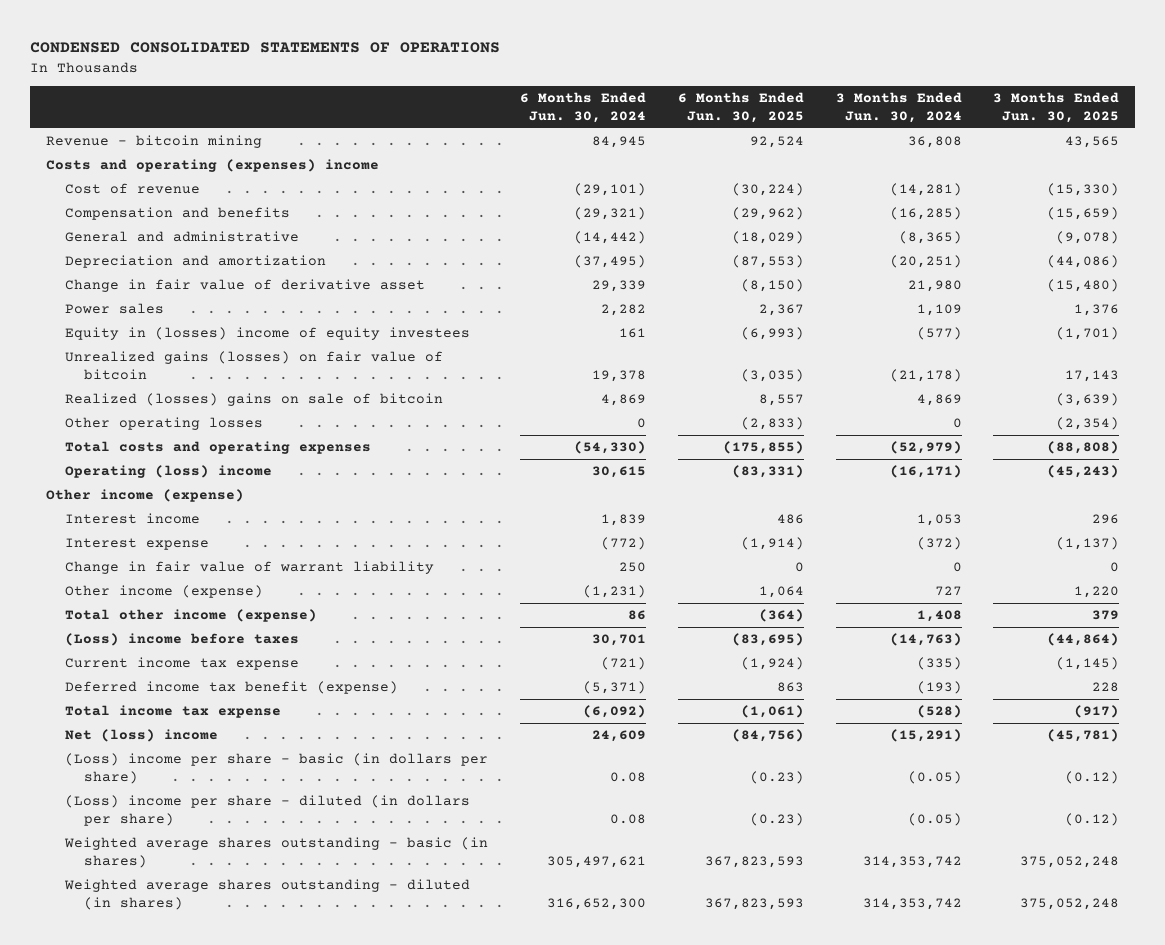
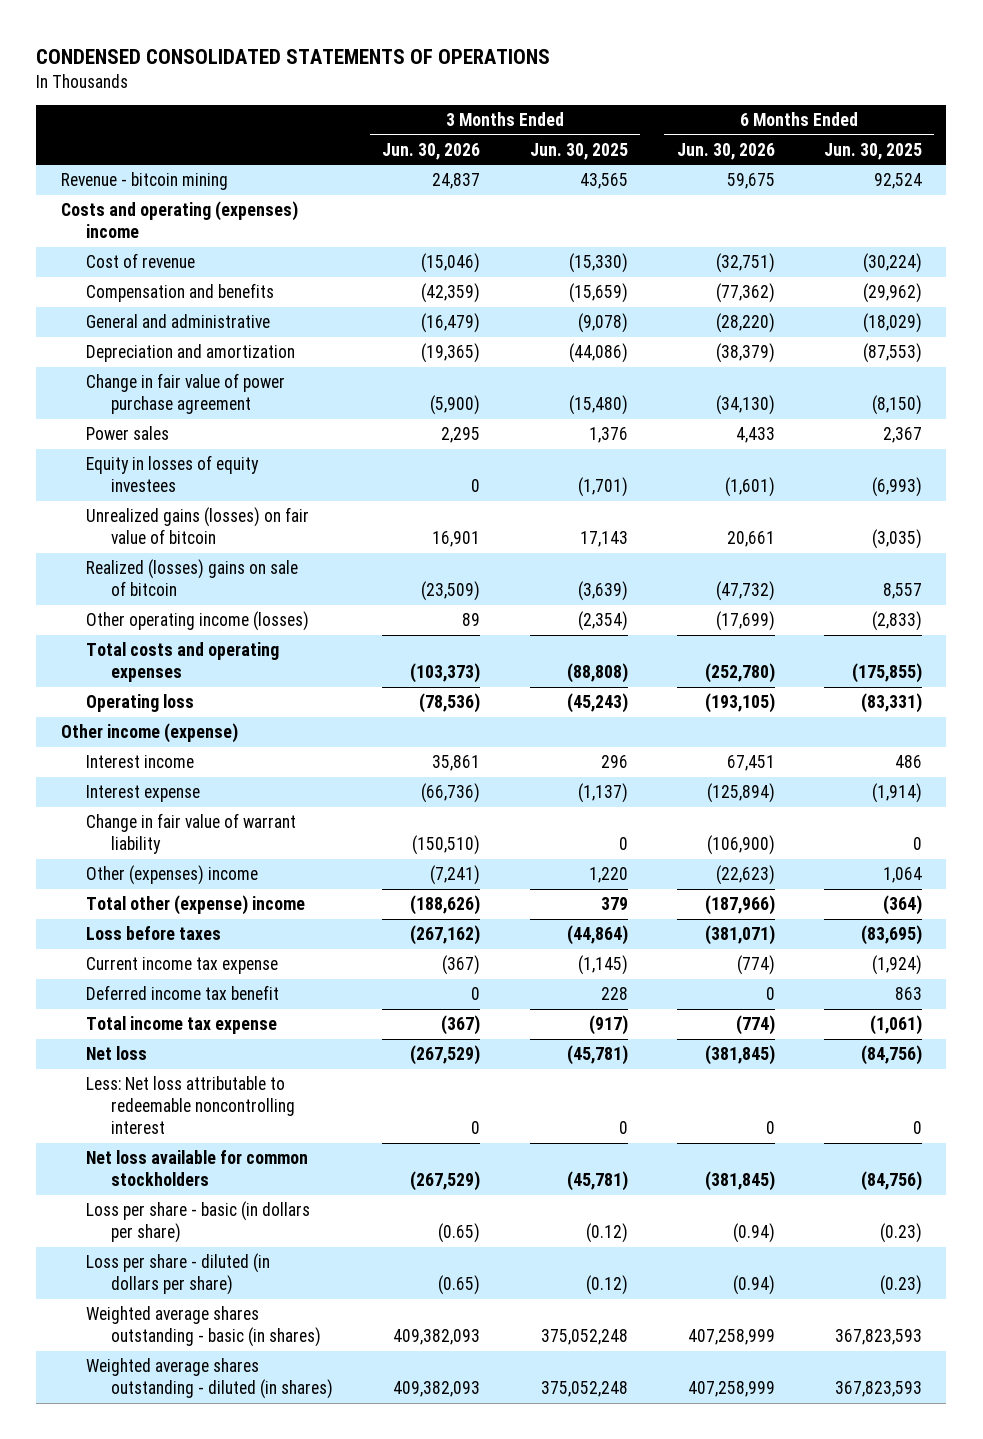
- | 6 Months Ended Jun. 30, 2024 | 6 Months Ended Jun. 30, 2025 | 3 Months Ended Jun. 30, 2024 | 3 Months Ended Jun. 30, 2025
+ | 3 Months Ended Jun. 30, 2026 | 3 Months Ended Jun. 30, 2025 | 6 Months Ended Jun. 30, 2026 | 6 Months Ended Jun. 30, 2025
- Change in fair value of derivative asset | 29,339 | (8,150) | 21,980 | (15,480)
+ Change in fair value of power purchase agreement | (5,900) | (15,480) | (34,130) | (8,150)
- Equity in (losses) income of equity investees | 161 | (6,993) | (577) | (1,701)
+ Equity in losses of equity investees | 0 | (1,701) | (1,601) | (6,993)
- Other operating losses | 0 | (2,833) | 0 | (2,354)
+ Other operating income (losses) | 89 | (2,354) | (17,699) | (2,833)
- Operating (loss) income | 30,615 | (83,331) | (16,171) | (45,243)
+ Operating loss | (78,536) | (45,243) | (193,105) | (83,331)
- Other income (expense) | (1,231) | 1,064 | 727 | 1,220
- Total other income (expense) | 86 | (364) | 1,408 | 379
- (Loss) income before taxes | 30,701 | (83,695) | (14,763) | (44,864)
+ Other (expenses) income | (7,241) | 1,220 | (22,623) | 1,064
+ Total other (expense) income | (188,626) | 379 | (187,966) | (364)
+ Loss before taxes | (267,162) | (44,864) | (381,071) | (83,695)
- Deferred income tax benefit (expense) | (5,371) | 863 | (193) | 228
+ Deferred income tax benefit | 0 | 228 | 0 | 863
- Net (loss) income | 24,609 | (84,756) | (15,291) | (45,781)
- (Loss) income per share - basic (in dollars per share) | 0.08 | (0.23) | (0.05) | (0.12)
- (Loss) income per share - diluted (in dollars per share) | 0.08 | (0.23) | (0.05) | (0.12)
+ Net loss | (267,529) | (45,781) | (381,845) | (84,756)
+ Less: Net loss attributable to redeemable noncontrolling interest | 0 | 0 | 0 | 0
+ Net loss available for common stockholders | (267,529) | (45,781) | (381,845) | (84,756)
+ Loss per share - basic (in dollars per share) | (0.65) | (0.12) | (0.94) | (0.23)
+ Loss per share - diluted (in dollars per share) | (0.65) | (0.12) | (0.94) | (0.23)

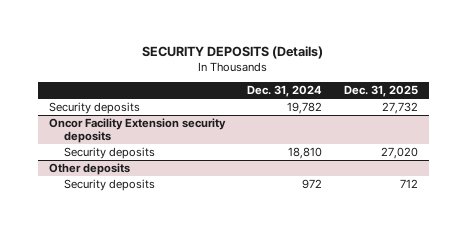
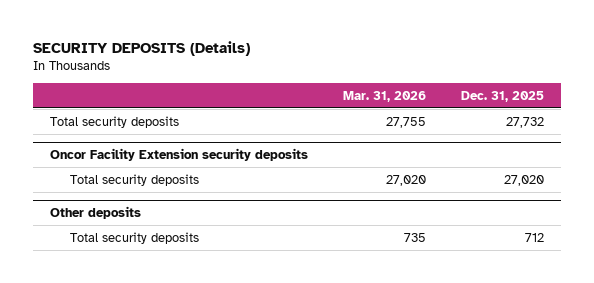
- | Dec. 31, 2024 | Dec. 31, 2025
+ | Mar. 31, 2026 | Dec. 31, 2025
- Security deposits | 19,782 | 27,732
+ Total security deposits | 27,755 | 27,732
@ Oncor Facility Extension security deposits
- Security deposits | 18,810 | 27,020
+ Total security deposits | 27,020 | 27,020
@ Other deposits
- Security deposits | 972 | 712
+ Total security deposits | 735 | 712

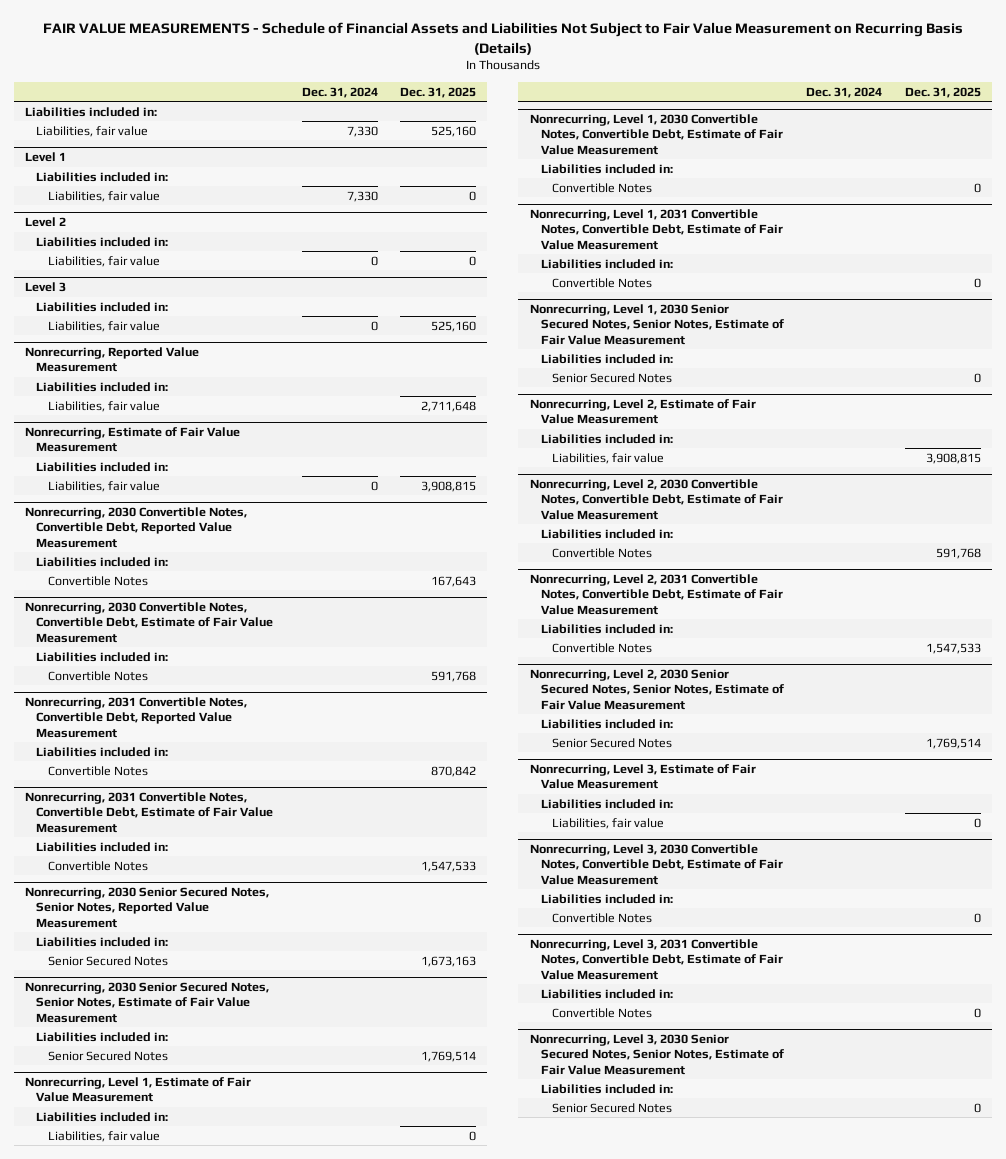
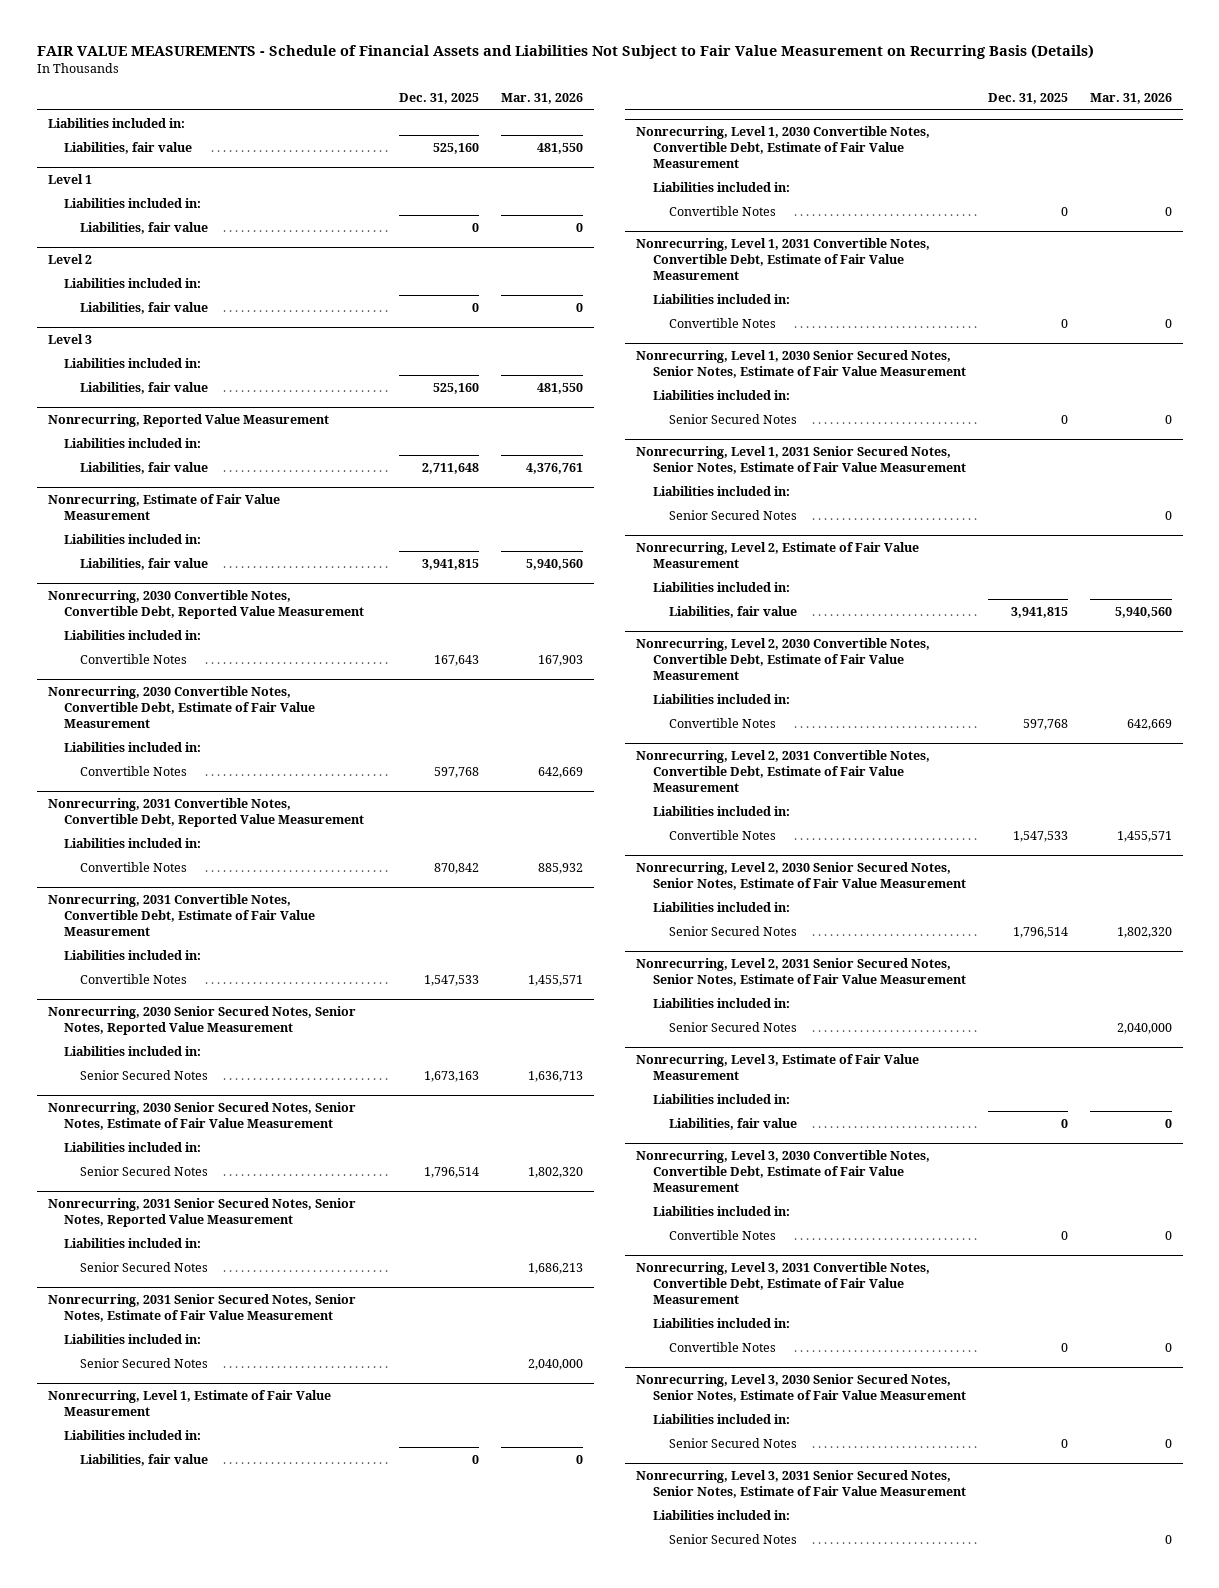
- | Dec. 31, 2024 | Dec. 31, 2025
+ | Dec. 31, 2025 | Mar. 31, 2026
@ Nonrecurring, Estimate of Fair Value Measurement
- Liabilities, fair value | 0 | 3,908,815
+ Liabilities, fair value | 3,941,815 | 5,940,560
@ Nonrecurring, 2030 Convertible Notes, Convertible Debt, Estimate of Fair Value Measurement
- Convertible Notes | | 591,768
+ Convertible Notes | 597,768 | 642,669
@ Nonrecurring, 2030 Senior Secured Notes, Senior Notes, Estimate of Fair Value Measurement
- Senior Secured Notes | | 1,769,514
+ Senior Secured Notes | 1,796,514 | 1,802,320
+ Nonrecurring, 2031 Senior Secured Notes, Senior Notes, Reported Value Measurement
+ Liabilities included in:
+ Senior Secured Notes | | 1,686,213
+ Nonrecurring, 2031 Senior Secured Notes, Senior Notes, Estimate of Fair Value Measurement
+ Liabilities included in:
+ Senior Secured Notes | | 2,040,000
+ Nonrecurring, Level 1, 2031 Senior Secured Notes, Senior Notes, Estimate of Fair Value Measurement
+ Liabilities included in:
+ Senior Secured Notes | | 0
@ Nonrecurring, Level 2, Estimate of Fair Value Measurement
- Liabilities, fair value | | 3,908,815
+ Liabilities, fair value | 3,941,815 | 5,940,560
@ Nonrecurring, Level 2, 2030 Convertible Notes, Convertible Debt, Estimate of Fair Value Measurement
- Convertible Notes | | 591,768
+ Convertible Notes | 597,768 | 642,669
@ Nonrecurring, Level 2, 2030 Senior Secured Notes, Senior Notes, Estimate of Fair Value Measurement
- Senior Secured Notes | | 1,769,514
+ Senior Secured Notes | 1,796,514 | 1,802,320
+ Nonrecurring, Level 2, 2031 Senior Secured Notes, Senior Notes, Estimate of Fair Value Measurement
+ Liabilities included in:
+ Senior Secured Notes | | 2,040,000
+ Nonrecurring, Level 3, 2031 Senior Secured Notes, Senior Notes, Estimate of Fair Value Measurement
+ Liabilities included in:
+ Senior Secured Notes | | 0

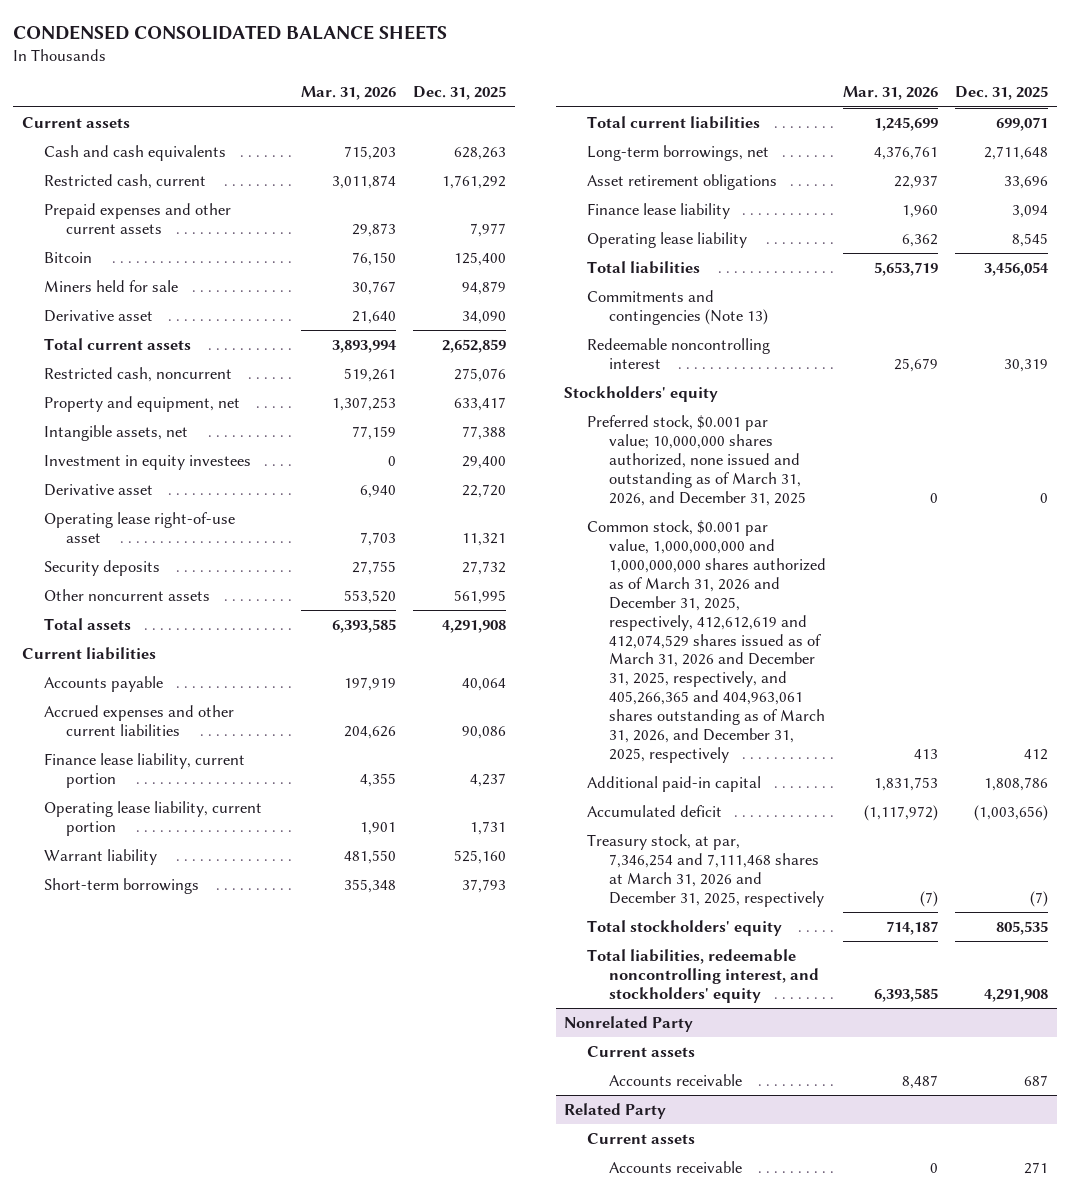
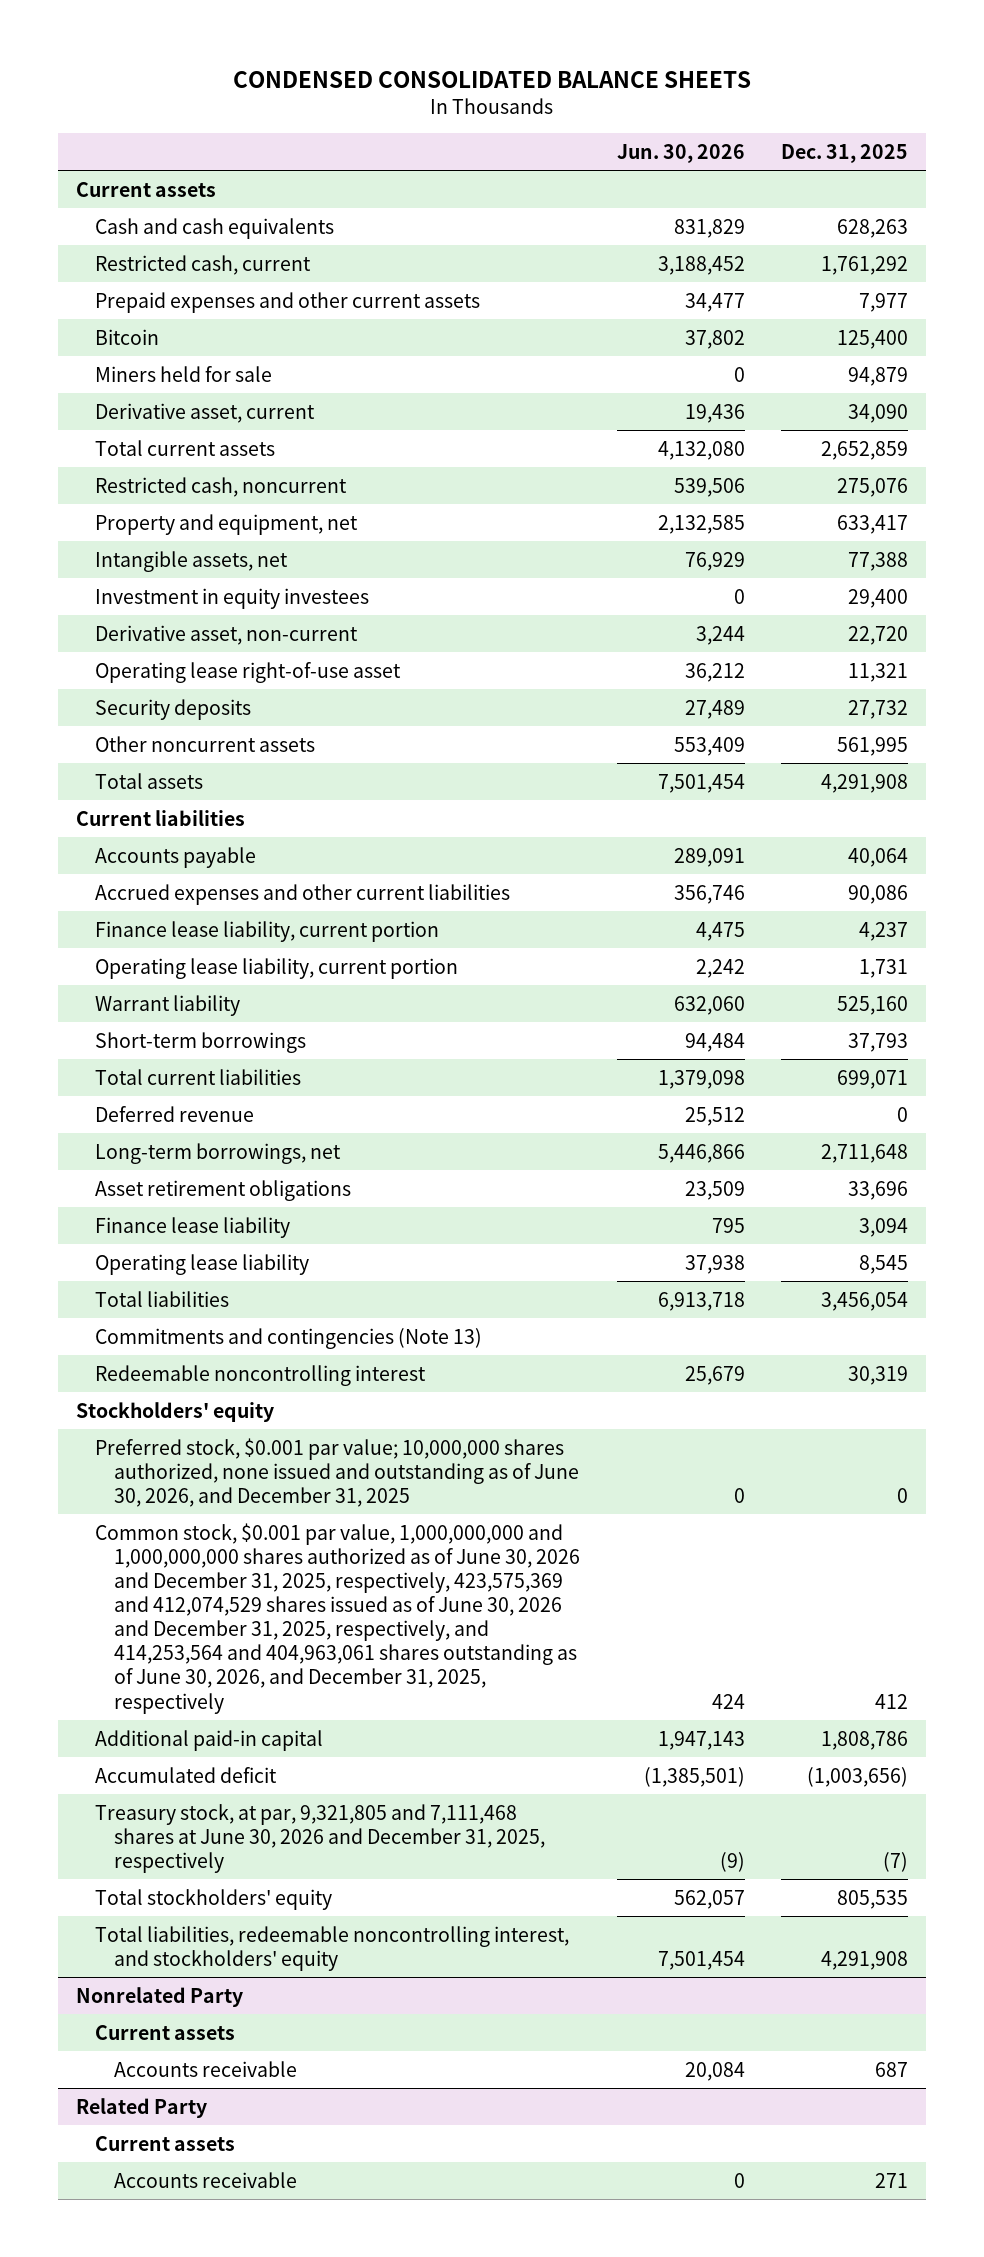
- | Mar. 31, 2026 | Dec. 31, 2025
+ | Jun. 30, 2026 | Dec. 31, 2025
- Derivative asset | 21,640 | 34,090
+ Derivative asset, current | 19,436 | 34,090
- Derivative asset | 6,940 | 22,720
+ Derivative asset, non-current | 3,244 | 22,720
+ Deferred revenue | 25,512 | 0
- Preferred stock, $0.001 par value; 10,000,000 shares authorized, none issued and outstanding as of March 31, 2026, and December 31, 2025 | 0 | 0
- Common stock, $0.001 par value, 1,000,000,000 and 1,000,000,000 shares authorized as of March 31, 2026 and December 31, 2025, respectively, 412,612,619 and 412,074,529 shares issued as of March 31, 2026 and December 31, 2025, respectively, and 405,266,365 and 404,963,061 shares outstanding as of March 31, 2026, and December 31, 2025, respectively | 413 | 412
+ Preferred stock, $0.001 par value; 10,000,000 shares authorized, none issued and outstanding as of June 30, 2026, and December 31, 2025 | 0 | 0
+ Common stock, $0.001 par value, 1,000,000,000 and 1,000,000,000 shares authorized as of June 30, 2026 and December 31, 2025, respectively, 423,575,369 and 412,074,529 shares issued as of June 30, 2026 and December 31, 2025, respectively, and 414,253,564 and 404,963,061 shares outstanding as of June 30, 2026, and December 31, 2025, respectively | 424 | 412
- Treasury stock, at par, 7,346,254 and 7,111,468 shares at March 31, 2026 and December 31, 2025, respectively | (7) | (7)
+ Treasury stock, at par, 9,321,805 and 7,111,468 shares at June 30, 2026 and December 31, 2025, respectively | (9) | (7)

